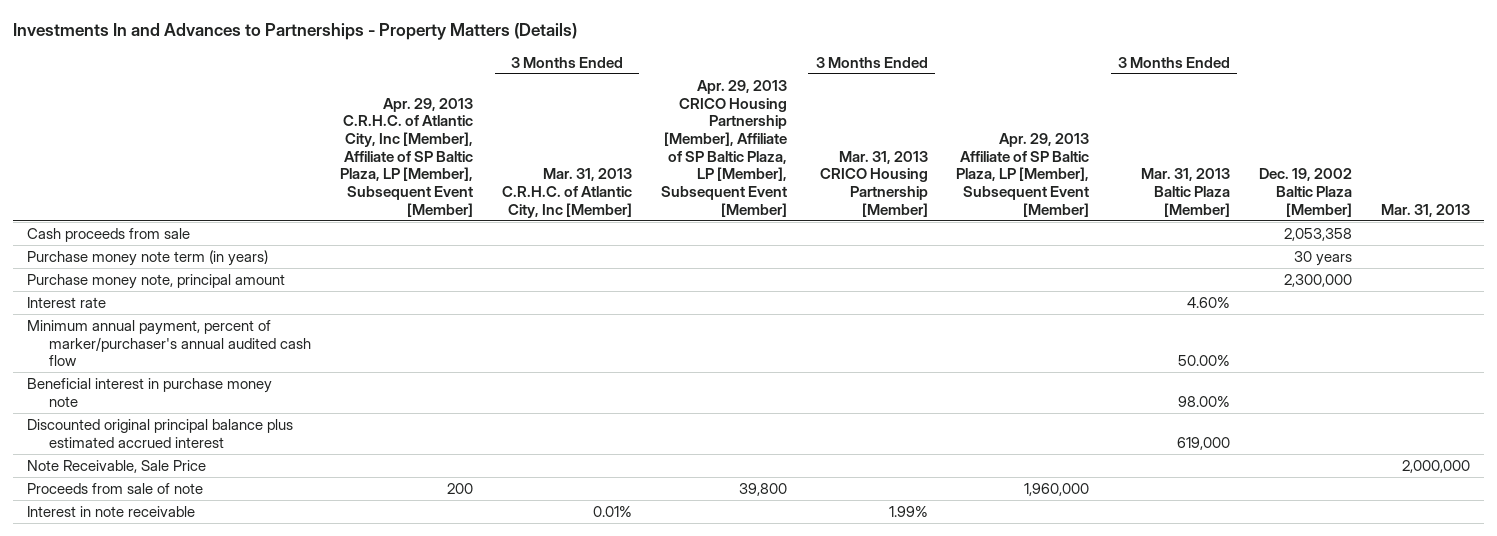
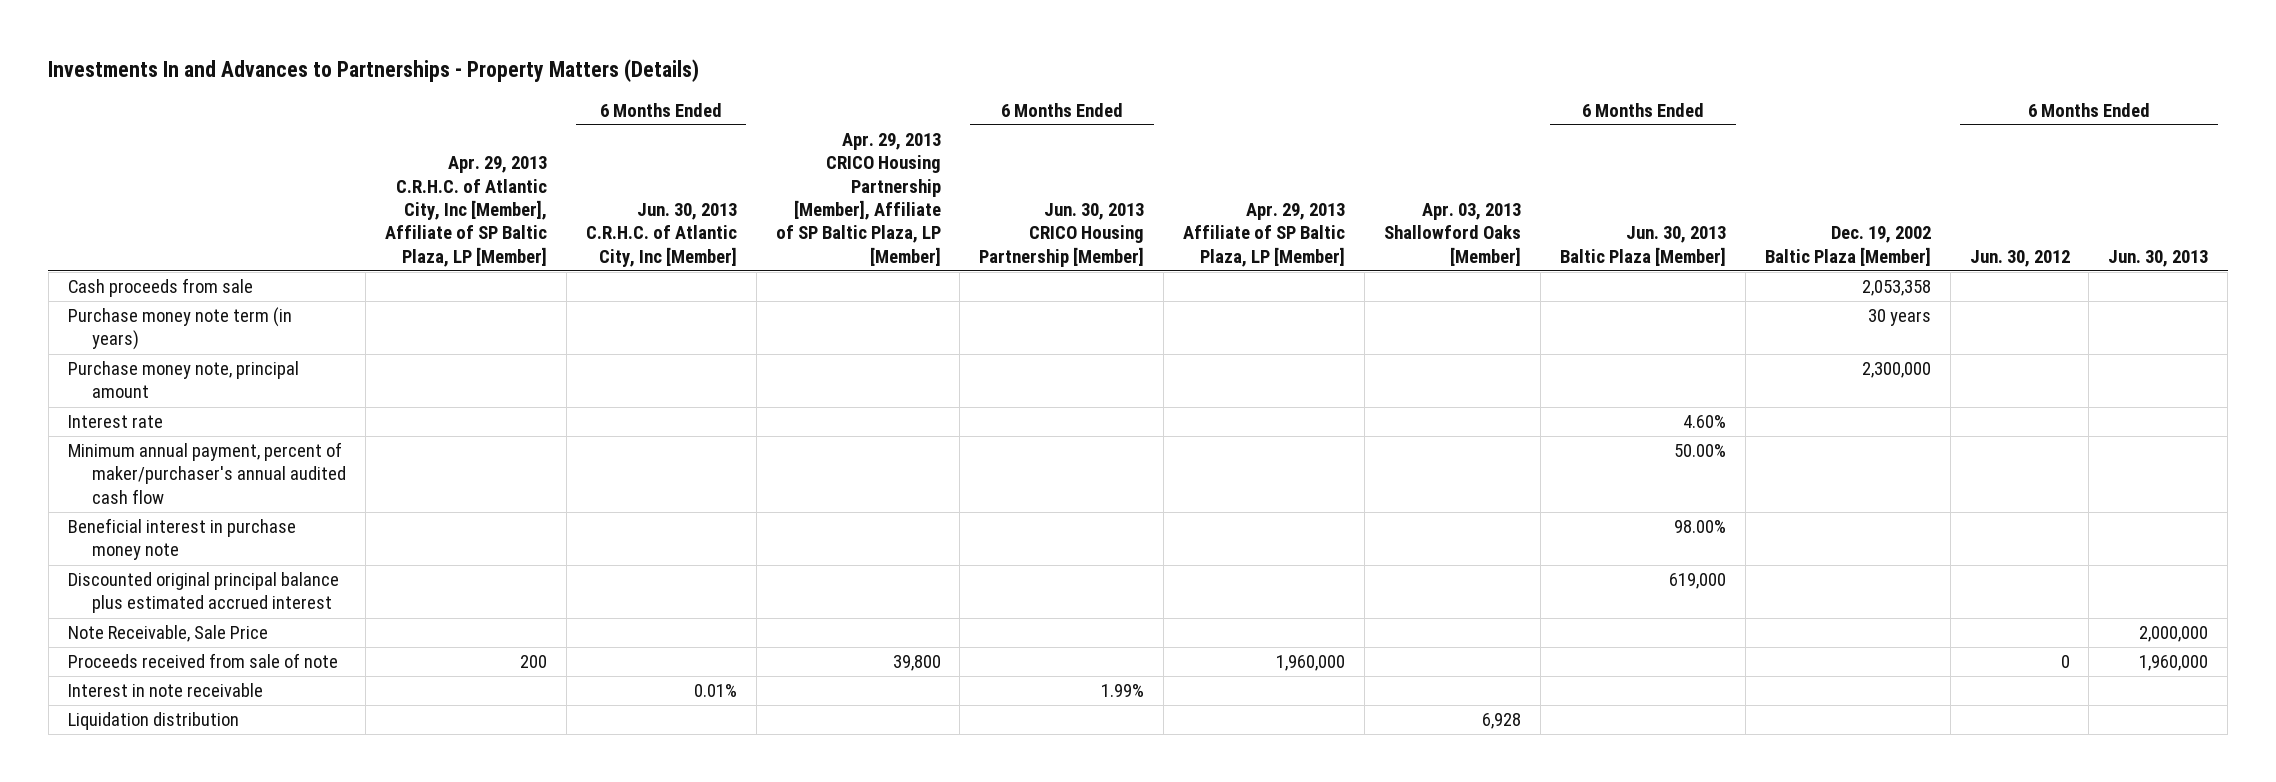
- | Apr. 29, 2013 C.R.H.C. of Atlantic City, Inc [Member], Affiliate of SP Baltic Plaza, LP [Member], Subsequent Event [Member] | 3 Months Ended Mar. 31, 2013 C.R.H.C. of Atlantic City, Inc [Member] | Apr. 29, 2013 CRICO Housing Partnership [Member], Affiliate of SP Baltic Plaza, LP [Member], Subsequent Event [Member] | 3 Months Ended Mar. 31, 2013 CRICO Housing Partnership [Member] | Apr. 29, 2013 Affiliate of SP Baltic Plaza, LP [Member], Subsequent Event [Member] | 3 Months Ended Mar. 31, 2013 Baltic Plaza [Member] | Dec. 19, 2002 Baltic Plaza [Member] | Mar. 31, 2013
+ | Apr. 29, 2013 C.R.H.C. of Atlantic City, Inc [Member], Affiliate of SP Baltic Plaza, LP [Member] | 6 Months Ended Jun. 30, 2013 C.R.H.C. of Atlantic City, Inc [Member] | Apr. 29, 2013 CRICO Housing Partnership [Member], Affiliate of SP Baltic Plaza, LP [Member] | 6 Months Ended Jun. 30, 2013 CRICO Housing Partnership [Member] | Apr. 29, 2013 Affiliate of SP Baltic Plaza, LP [Member] | Apr. 03, 2013 Shallowford Oaks [Member] | 6 Months Ended Jun. 30, 2013 Baltic Plaza [Member] | Dec. 19, 2002 Baltic Plaza [Member] | 6 Months Ended Jun. 30, 2012 | 6 Months Ended Jun. 30, 2013
- Minimum annual payment, percent of marker/purchaser's annual audited cash flow | | | | | | 50.00% | |
+ Minimum annual payment, percent of maker/purchaser's annual audited cash flow | | | | | | | 50.00% | | |
- Proceeds from sale of note | 200 | | 39,800 | | 1,960,000 | | |
+ Proceeds received from sale of note | 200 | | 39,800 | | 1,960,000 | | | | 0 | 1,960,000
+ Liquidation distribution | | | | | | 6,928 | | | |

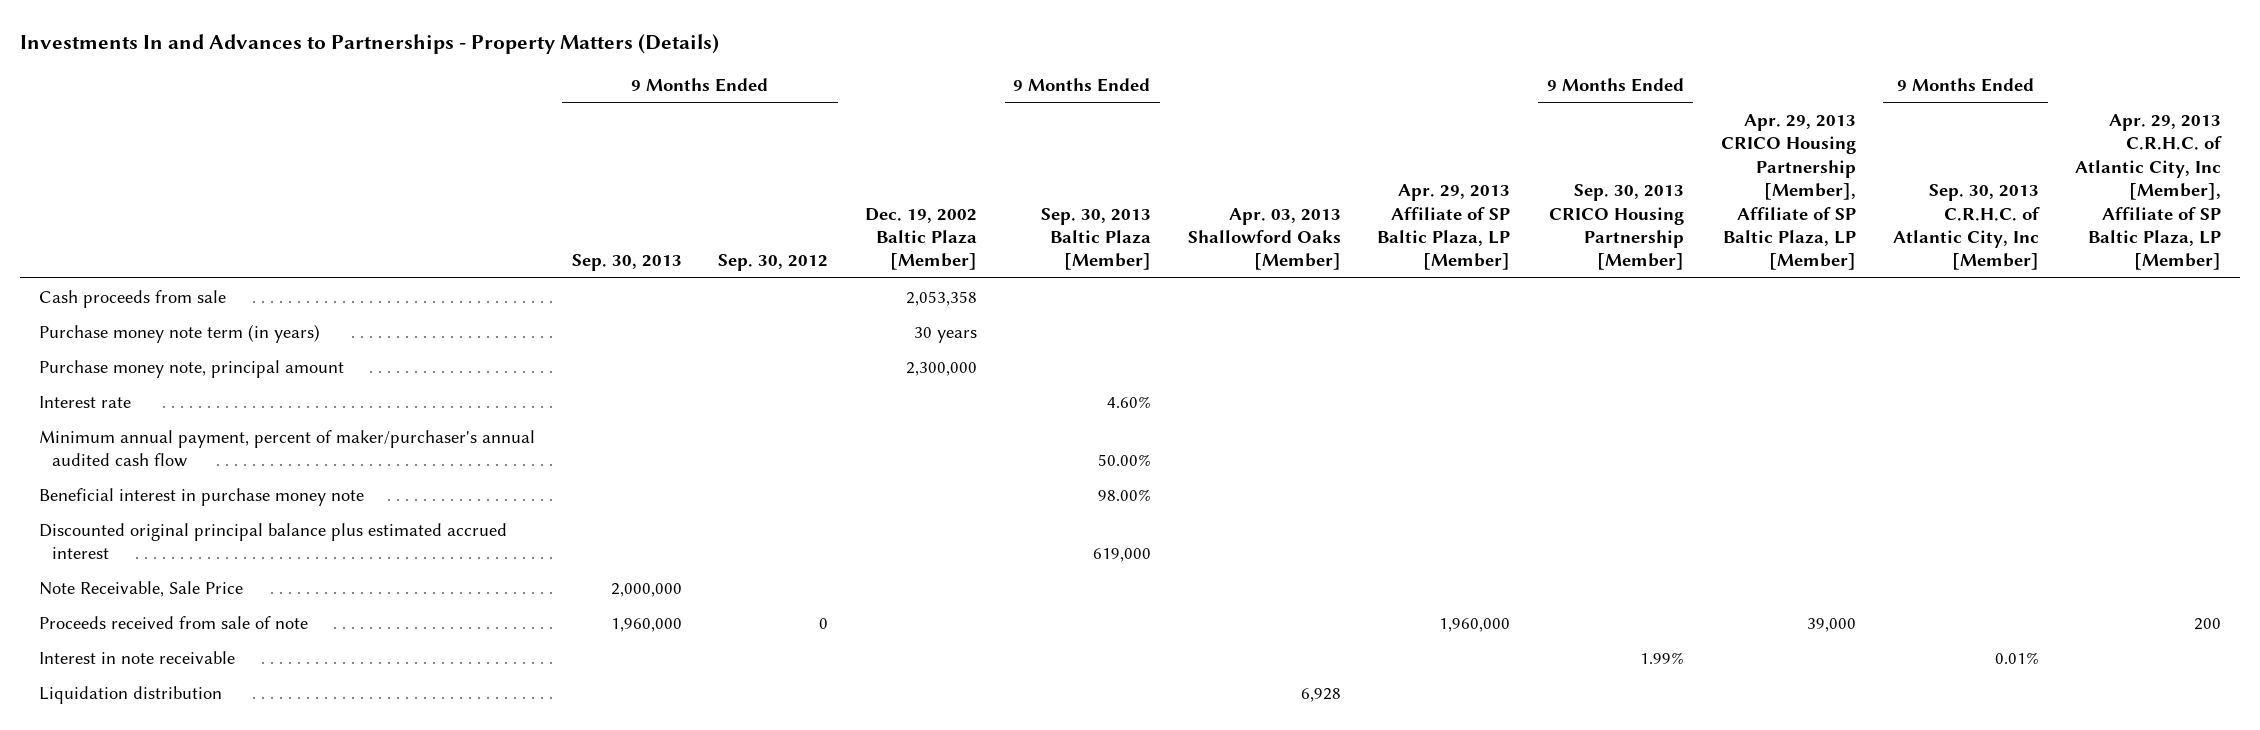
- | Apr. 29, 2013 C.R.H.C. of Atlantic City, Inc [Member], Affiliate of SP Baltic Plaza, LP [Member] | 6 Months Ended Jun. 30, 2013 C.R.H.C. of Atlantic City, Inc [Member] | Apr. 29, 2013 CRICO Housing Partnership [Member], Affiliate of SP Baltic Plaza, LP [Member] | 6 Months Ended Jun. 30, 2013 CRICO Housing Partnership [Member] | Apr. 29, 2013 Affiliate of SP Baltic Plaza, LP [Member] | Apr. 03, 2013 Shallowford Oaks [Member] | 6 Months Ended Jun. 30, 2013 Baltic Plaza [Member] | Dec. 19, 2002 Baltic Plaza [Member] | 6 Months Ended Jun. 30, 2012 | 6 Months Ended Jun. 30, 2013
+ | 9 Months Ended Sep. 30, 2013 | 9 Months Ended Sep. 30, 2012 | Dec. 19, 2002 Baltic Plaza [Member] | 9 Months Ended Sep. 30, 2013 Baltic Plaza [Member] | Apr. 03, 2013 Shallowford Oaks [Member] | Apr. 29, 2013 Affiliate of SP Baltic Plaza, LP [Member] | 9 Months Ended Sep. 30, 2013 CRICO Housing Partnership [Member] | Apr. 29, 2013 CRICO Housing Partnership [Member], Affiliate of SP Baltic Plaza, LP [Member] | 9 Months Ended Sep. 30, 2013 C.R.H.C. of Atlantic City, Inc [Member] | Apr. 29, 2013 C.R.H.C. of Atlantic City, Inc [Member], Affiliate of SP Baltic Plaza, LP [Member]
- Proceeds received from sale of note | 200 | | 39,800 | | 1,960,000 | | | | 0 | 1,960,000
+ Proceeds received from sale of note | 1,960,000 | 0 | | | | 1,960,000 | | 39,000 | | 200

